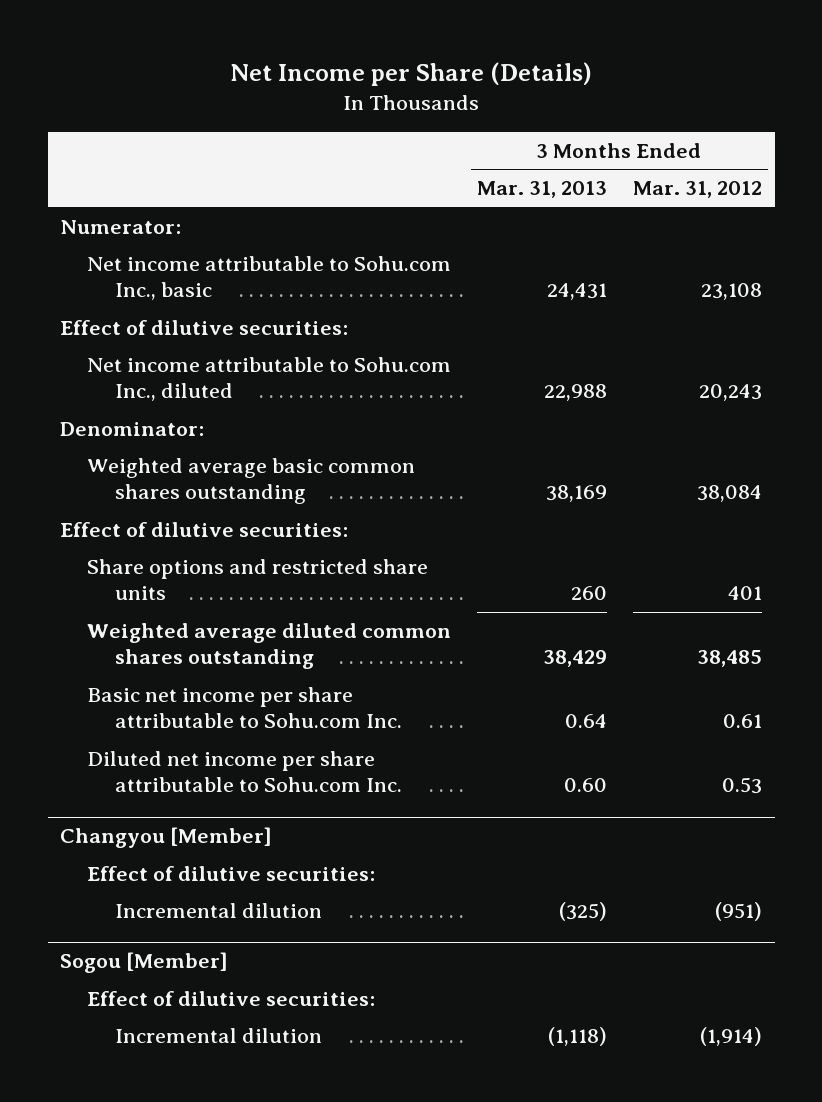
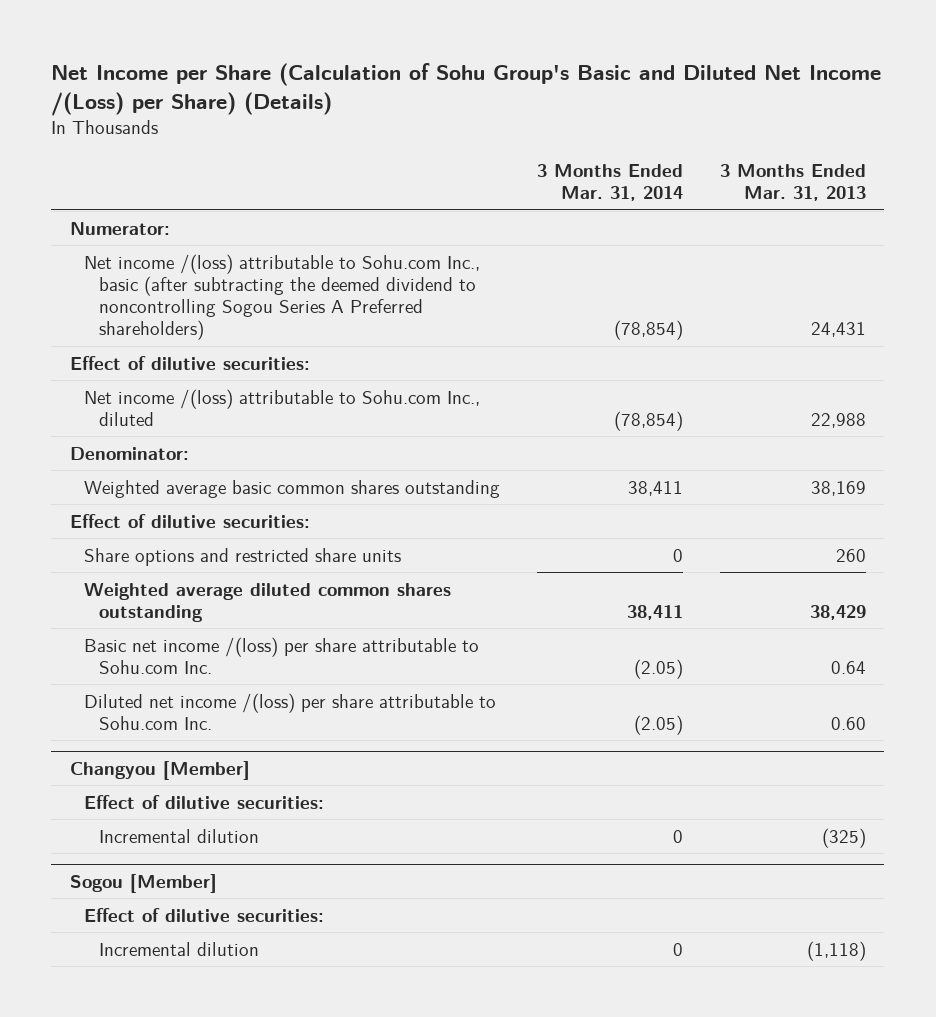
- Net Income per Share (Details)
+ Net Income per Share (Calculation of Sohu Group's Basic and Diluted Net Income /(Loss) per Share) (Details)
- | 3 Months Ended Mar. 31, 2013 | 3 Months Ended Mar. 31, 2012
+ | 3 Months Ended Mar. 31, 2014 | 3 Months Ended Mar. 31, 2013
- Net income attributable to Sohu.com Inc., basic | 24,431 | 23,108
+ Net income /(loss) attributable to Sohu.com Inc., basic (after subtracting the deemed dividend to noncontrolling Sogou Series A Preferred shareholders) | (78,854) | 24,431
- Net income attributable to Sohu.com Inc., diluted | 22,988 | 20,243
+ Net income /(loss) attributable to Sohu.com Inc., diluted | (78,854) | 22,988
- Basic net income per share attributable to Sohu.com Inc. | 0.64 | 0.61
- Diluted net income per share attributable to Sohu.com Inc. | 0.60 | 0.53
+ Basic net income /(loss) per share attributable to Sohu.com Inc. | (2.05) | 0.64
+ Diluted net income /(loss) per share attributable to Sohu.com Inc. | (2.05) | 0.60

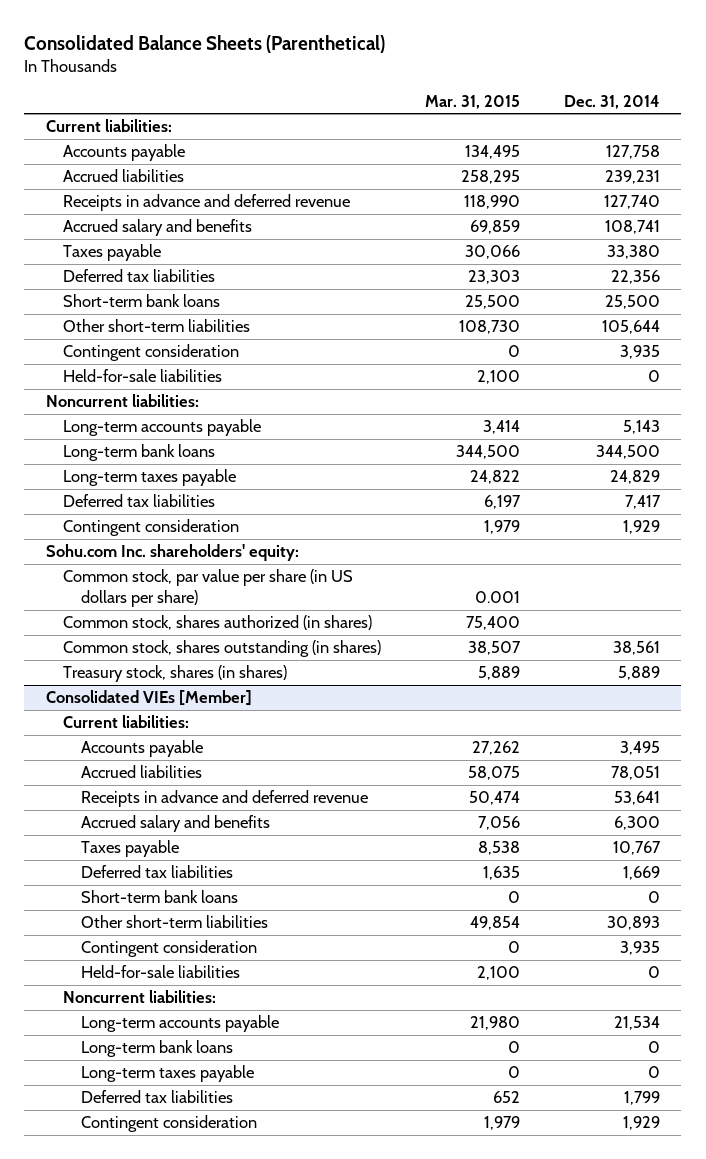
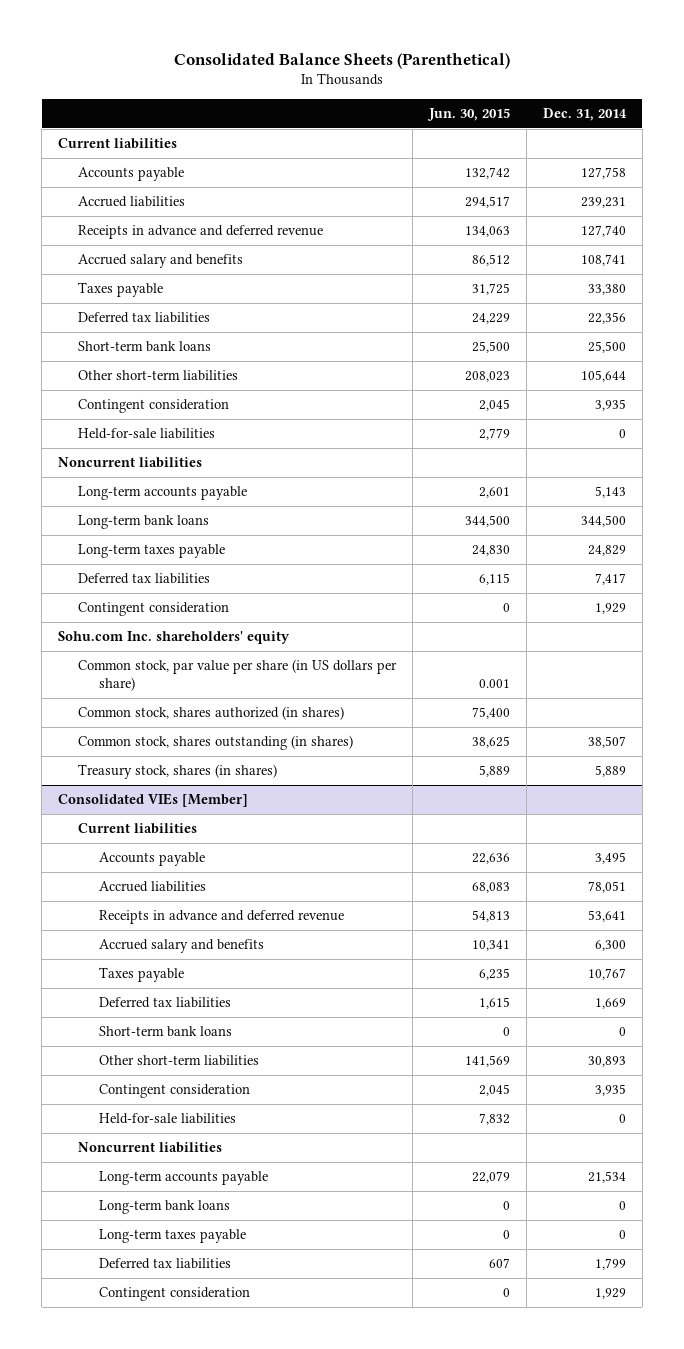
- | Mar. 31, 2015 | Dec. 31, 2014
+ | Jun. 30, 2015 | Dec. 31, 2014
- Current liabilities:
+ Current liabilities
- Noncurrent liabilities:
+ Noncurrent liabilities
- Sohu.com Inc. shareholders' equity:
+ Sohu.com Inc. shareholders' equity
- Common stock, shares outstanding (in shares) | 38,507 | 38,561
+ Common stock, shares outstanding (in shares) | 38,625 | 38,507
@ Consolidated VIEs [Member]
- Current liabilities:
+ Current liabilities
- Noncurrent liabilities:
+ Noncurrent liabilities

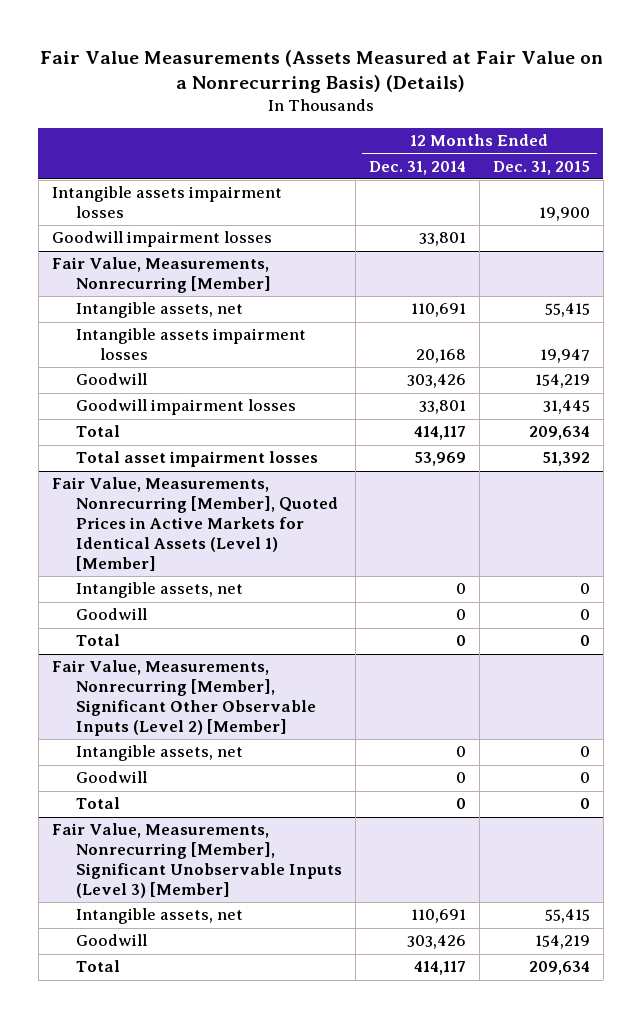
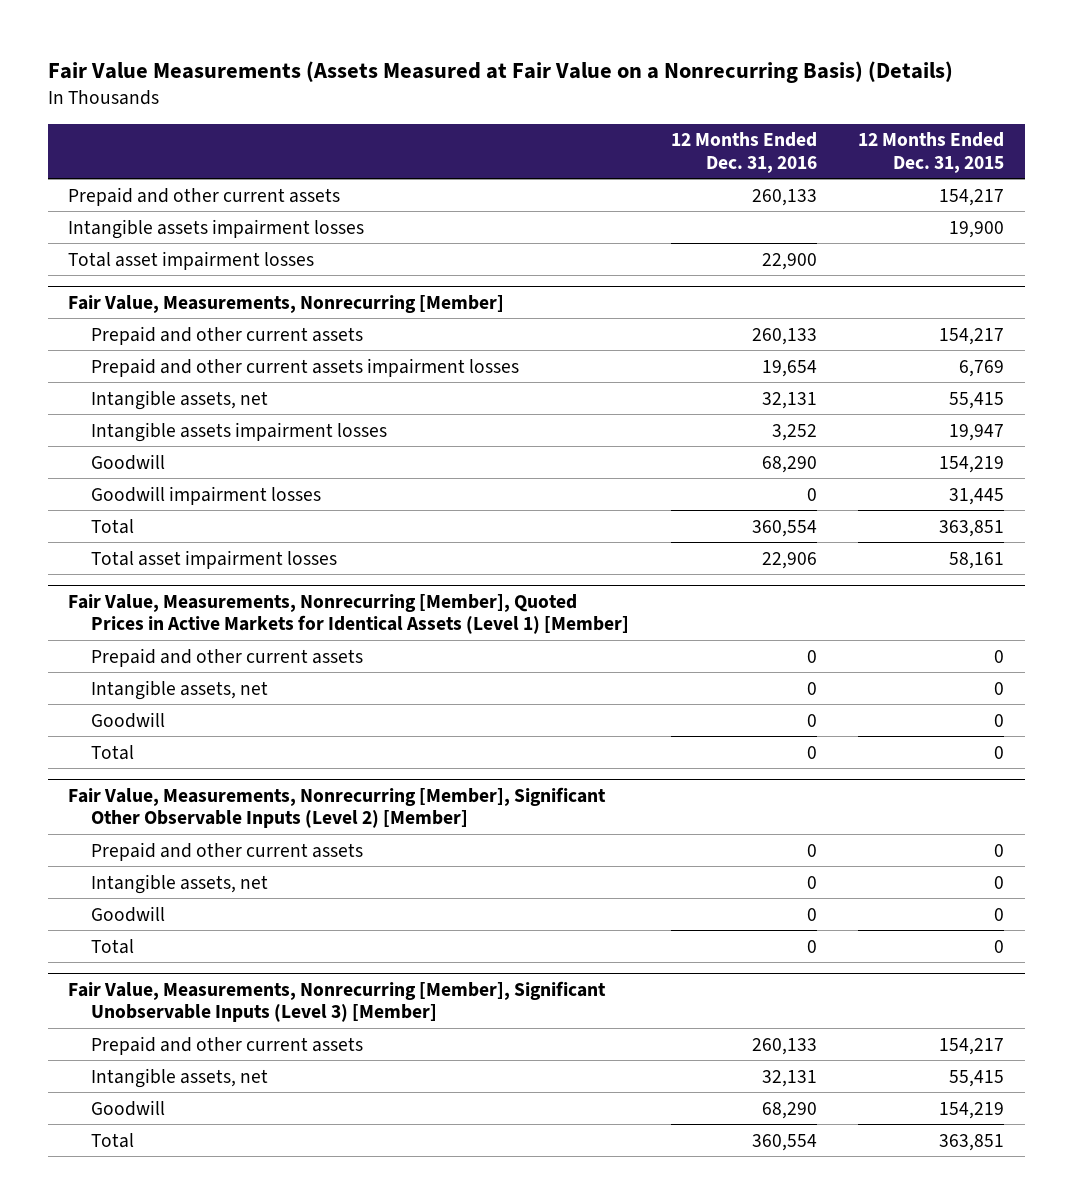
- | 12 Months Ended Dec. 31, 2014 | 12 Months Ended Dec. 31, 2015
+ | 12 Months Ended Dec. 31, 2016 | 12 Months Ended Dec. 31, 2015
+ Prepaid and other current assets | 260,133 | 154,217
- Goodwill impairment losses | 33,801 |
+ Total asset impairment losses | 22,900 |
@ Fair Value, Measurements, Nonrecurring [Member]
+ Prepaid and other current assets | 260,133 | 154,217
+ Prepaid and other current assets impairment losses | 19,654 | 6,769
- Total | 414,117 | 209,634
- Total asset impairment losses | 53,969 | 51,392
+ Total | 360,554 | 363,851
+ Total asset impairment losses | 22,906 | 58,161
@ Fair Value, Measurements, Nonrecurring [Member], Quoted Prices in Active Markets for Identical Assets (Level 1) [Member]
+ Prepaid and other current assets | 0 | 0
@ Fair Value, Measurements, Nonrecurring [Member], Significant Other Observable Inputs (Level 2) [Member]
+ Prepaid and other current assets | 0 | 0
@ Fair Value, Measurements, Nonrecurring [Member], Significant Unobservable Inputs (Level 3) [Member]
+ Prepaid and other current assets | 260,133 | 154,217
- Total | 414,117 | 209,634
+ Total | 360,554 | 363,851

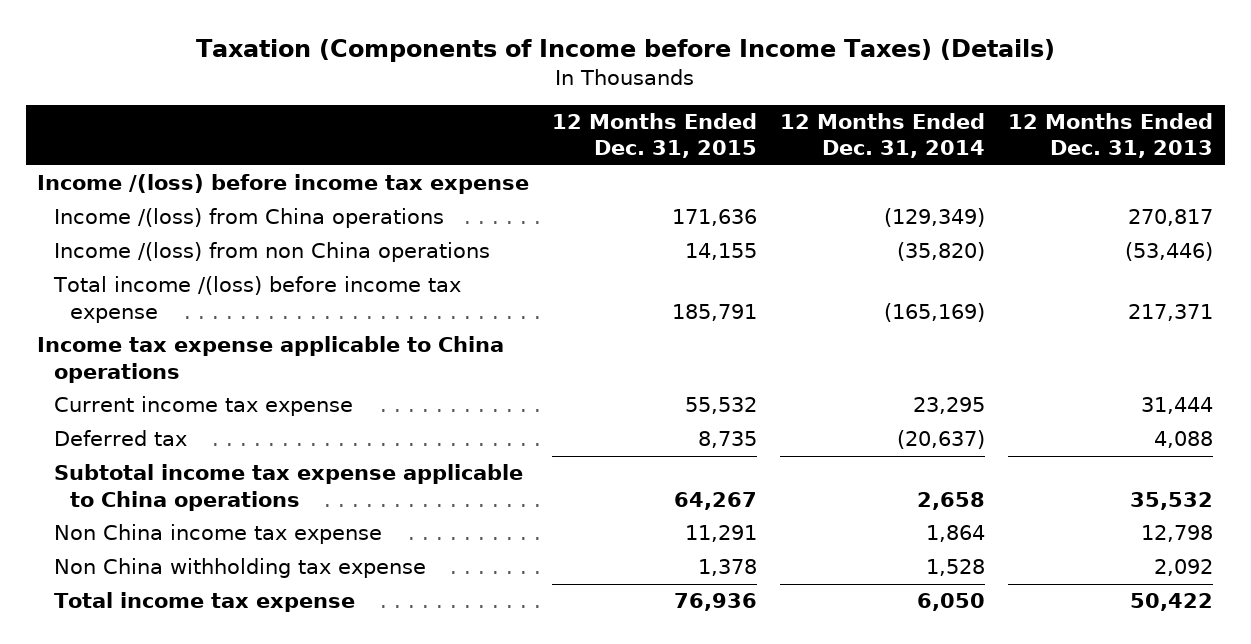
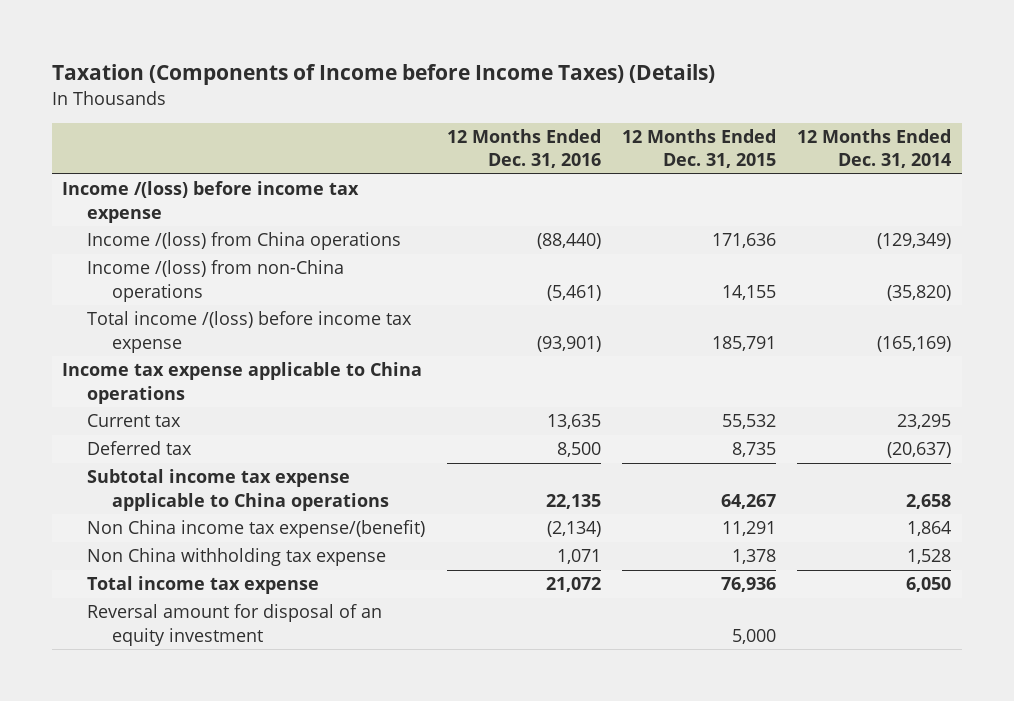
- | 12 Months Ended Dec. 31, 2015 | 12 Months Ended Dec. 31, 2014 | 12 Months Ended Dec. 31, 2013
+ | 12 Months Ended Dec. 31, 2016 | 12 Months Ended Dec. 31, 2015 | 12 Months Ended Dec. 31, 2014
- Income /(loss) from non China operations | 14,155 | (35,820) | (53,446)
+ Income /(loss) from non-China operations | (5,461) | 14,155 | (35,820)
- Current income tax expense | 55,532 | 23,295 | 31,444
+ Current tax | 13,635 | 55,532 | 23,295
- Non China income tax expense | 11,291 | 1,864 | 12,798
+ Non China income tax expense/(benefit) | (2,134) | 11,291 | 1,864
+ Reversal amount for disposal of an equity investment | | 5,000 |

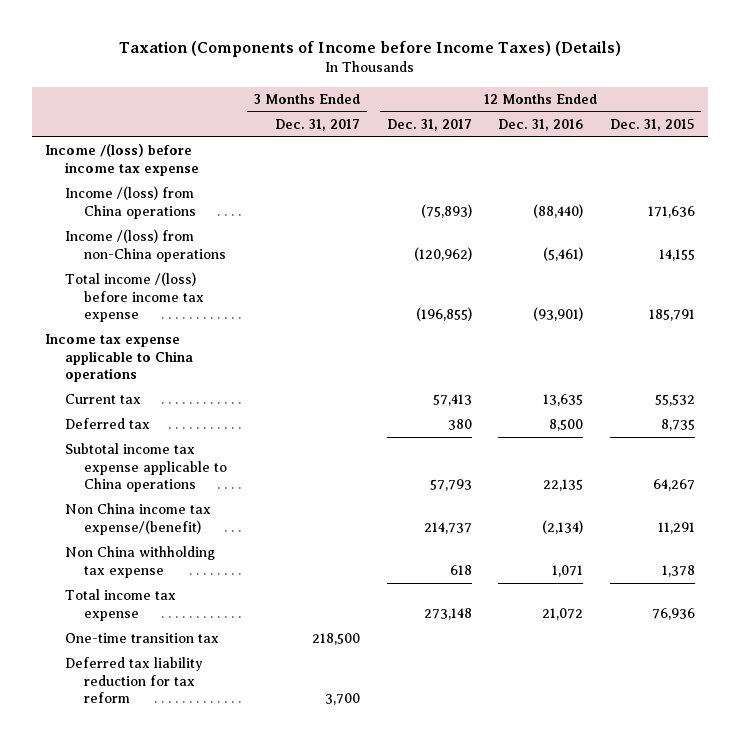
- | 12 Months Ended Dec. 31, 2016 | 12 Months Ended Dec. 31, 2015 | 12 Months Ended Dec. 31, 2014
+ | 3 Months Ended Dec. 31, 2017 | 12 Months Ended Dec. 31, 2017 | 12 Months Ended Dec. 31, 2016 | 12 Months Ended Dec. 31, 2015
- Reversal amount for disposal of an equity investment | | 5,000 |
+ One-time transition tax | 218,500 | | |
+ Deferred tax liability reduction for tax reform | 3,700 | | |

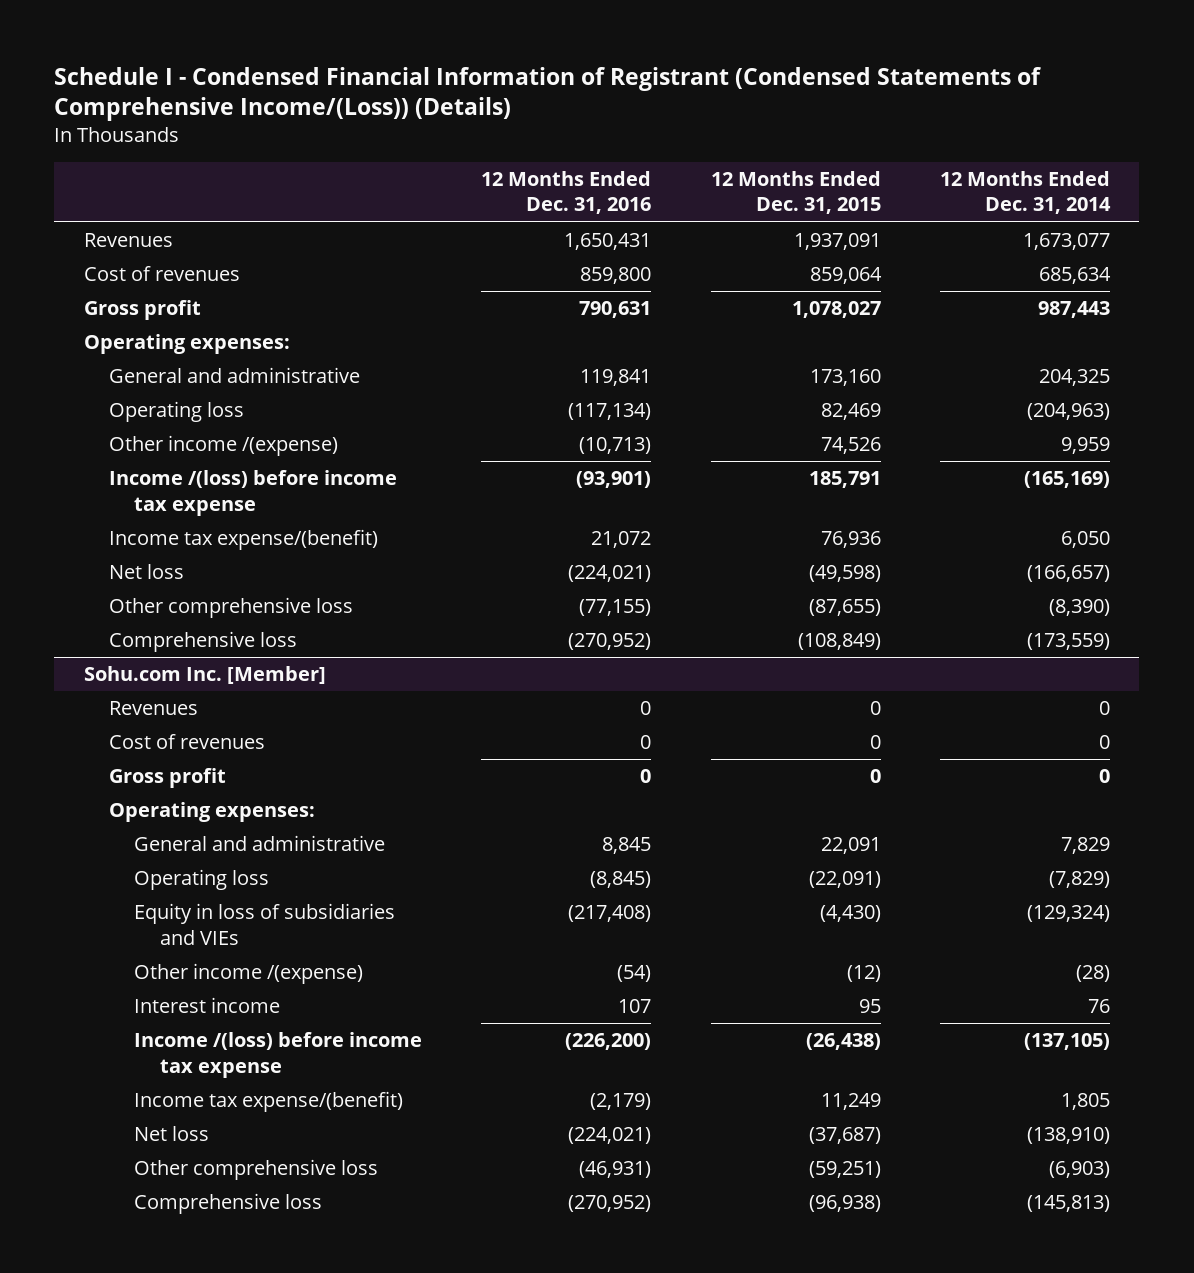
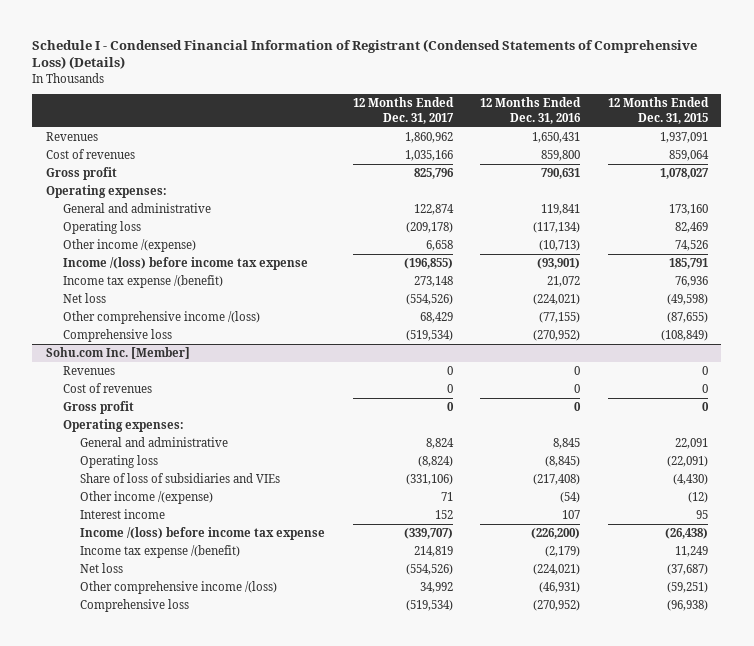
- Schedule I - Condensed Financial Information of Registrant (Condensed Statements of Comprehensive Income/(Loss)) (Details)
+ Schedule I - Condensed Financial Information of Registrant (Condensed Statements of Comprehensive Loss) (Details)
- | 12 Months Ended Dec. 31, 2016 | 12 Months Ended Dec. 31, 2015 | 12 Months Ended Dec. 31, 2014
+ | 12 Months Ended Dec. 31, 2017 | 12 Months Ended Dec. 31, 2016 | 12 Months Ended Dec. 31, 2015
- Income tax expense/(benefit) | 21,072 | 76,936 | 6,050
+ Income tax expense /(benefit) | 273,148 | 21,072 | 76,936
- Other comprehensive loss | (77,155) | (87,655) | (8,390)
+ Other comprehensive income /(loss) | 68,429 | (77,155) | (87,655)
@ Sohu.com Inc. [Member]
- Equity in loss of subsidiaries and VIEs | (217,408) | (4,430) | (129,324)
+ Share of loss of subsidiaries and VIEs | (331,106) | (217,408) | (4,430)
- Income tax expense/(benefit) | (2,179) | 11,249 | 1,805
+ Income tax expense /(benefit) | 214,819 | (2,179) | 11,249
- Other comprehensive loss | (46,931) | (59,251) | (6,903)
+ Other comprehensive income /(loss) | 34,992 | (46,931) | (59,251)

